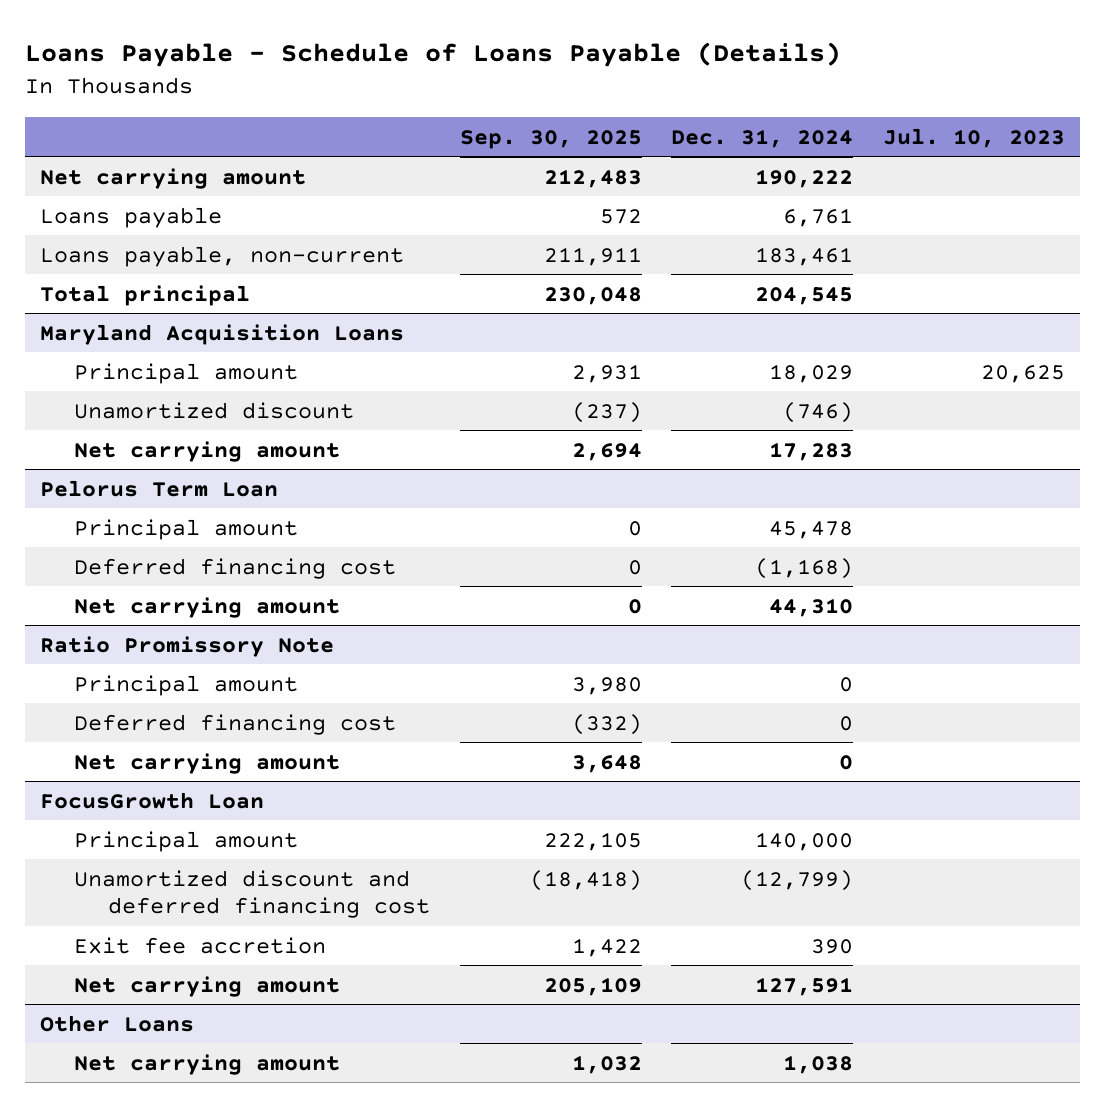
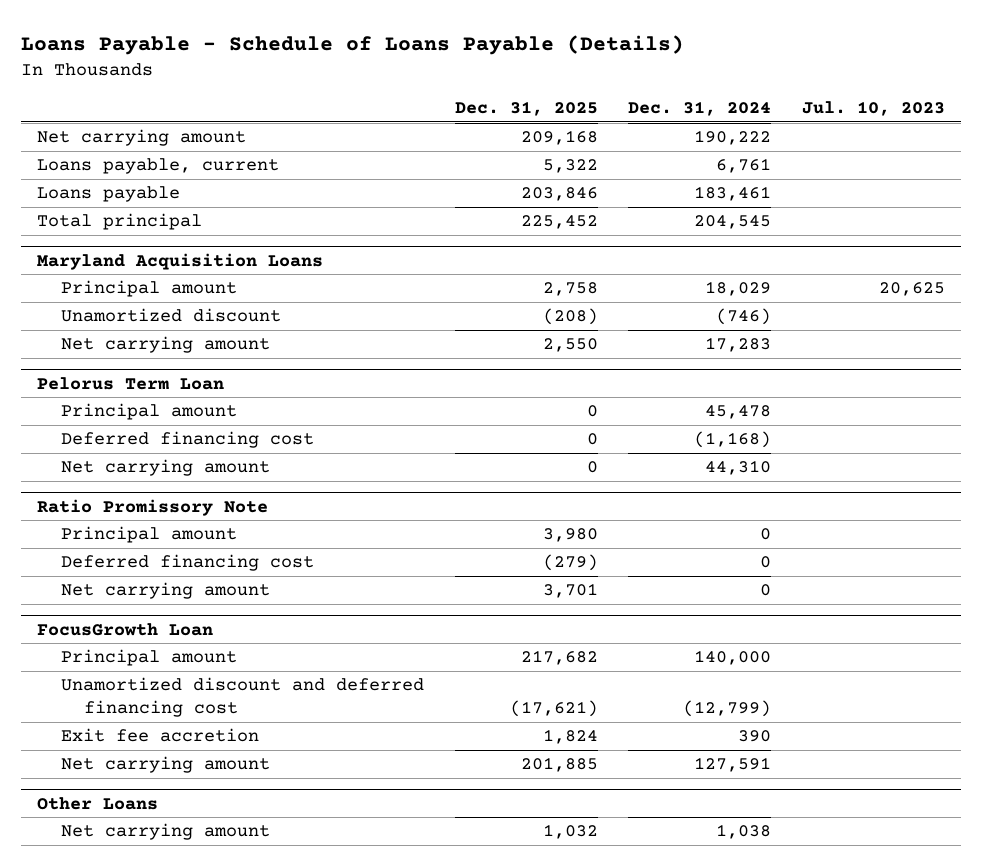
- | Sep. 30, 2025 | Dec. 31, 2024 | Jul. 10, 2023
+ | Dec. 31, 2025 | Dec. 31, 2024 | Jul. 10, 2023
- Loans payable | 572 | 6,761 |
- Loans payable, non-current | 211,911 | 183,461 |
+ Loans payable, current | 5,322 | 6,761 |
+ Loans payable | 203,846 | 183,461 |

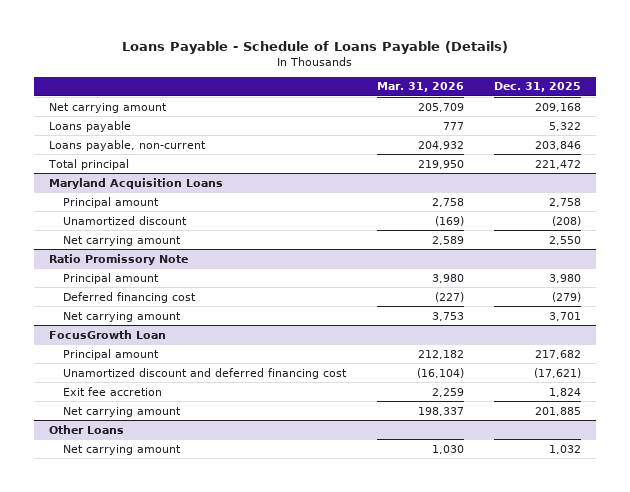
- | Dec. 31, 2025 | Dec. 31, 2024 | Jul. 10, 2023
+ | Mar. 31, 2026 | Dec. 31, 2025
- Loans payable, current | 5,322 | 6,761 |
- Loans payable | 203,846 | 183,461 |
- Total principal | 225,452 | 204,545 |
+ Loans payable | 777 | 5,322
+ Loans payable, non-current | 204,932 | 203,846
+ Total principal | 219,950 | 221,472
- Pelorus Term Loan
- Principal amount | 0 | 45,478 |
- Deferred financing cost | 0 | (1,168) |
- Net carrying amount | 0 | 44,310 |

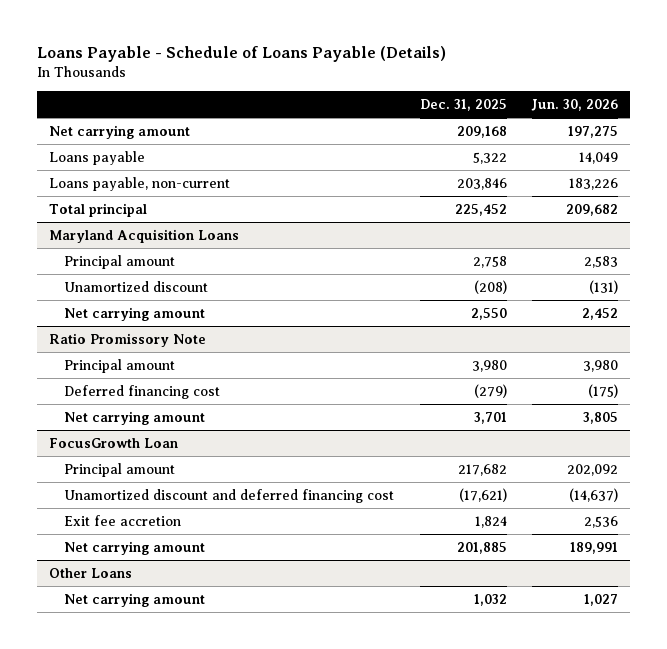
- | Mar. 31, 2026 | Dec. 31, 2025
+ | Dec. 31, 2025 | Jun. 30, 2026
- Total principal | 219,950 | 221,472
+ Total principal | 225,452 | 209,682

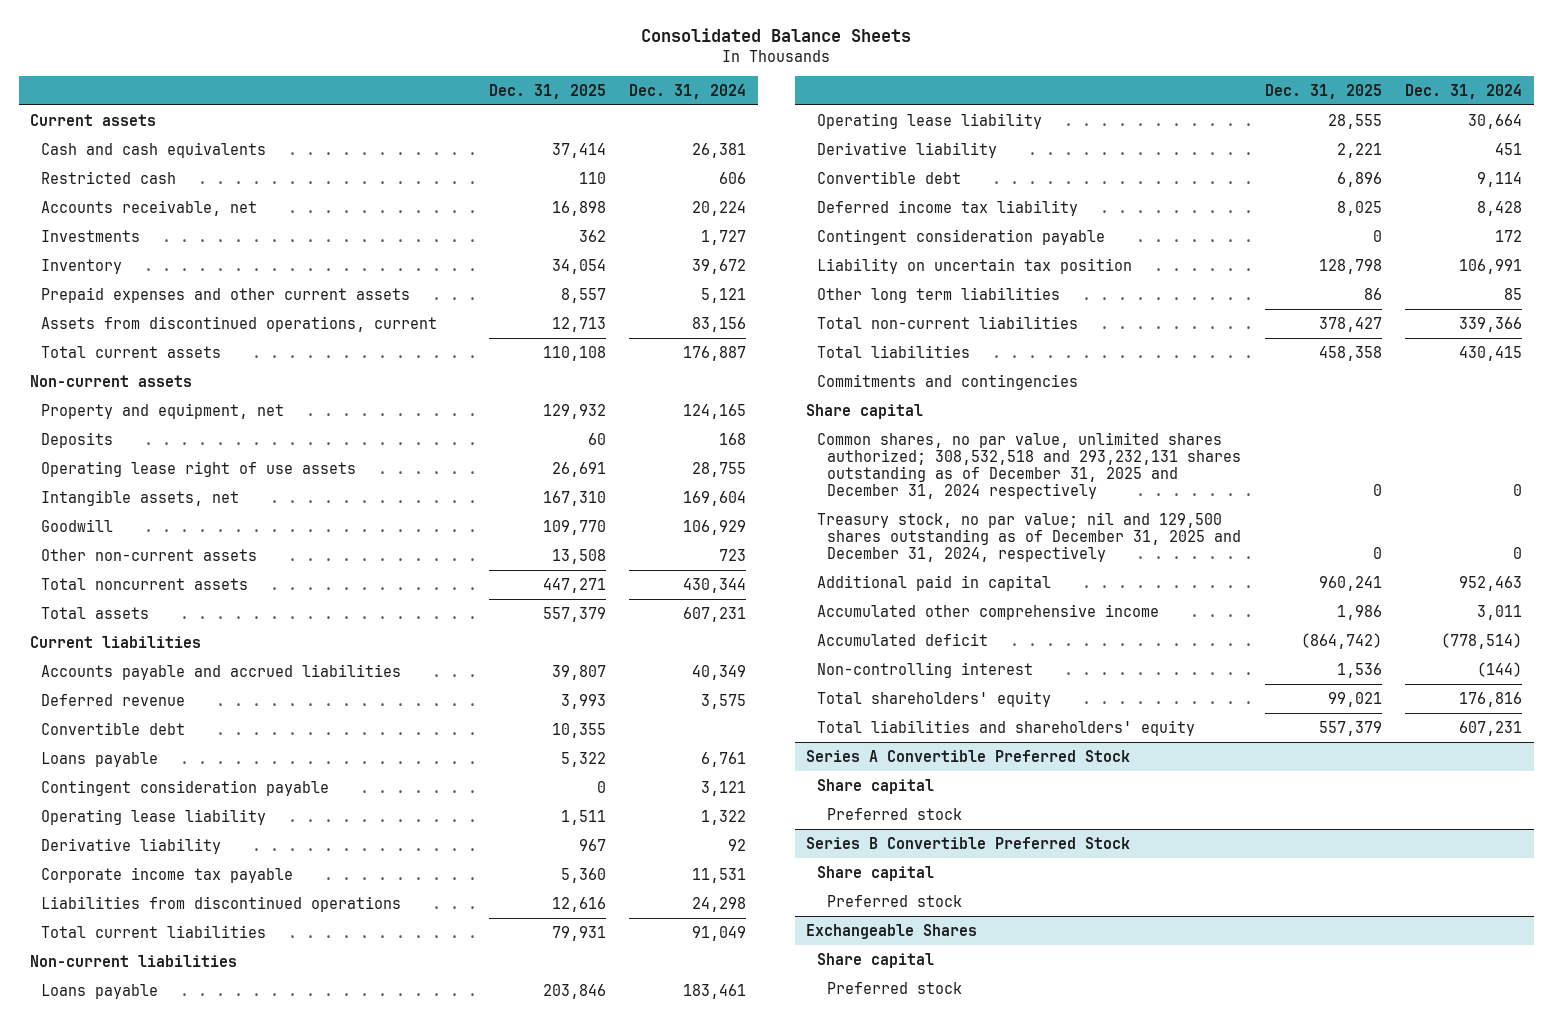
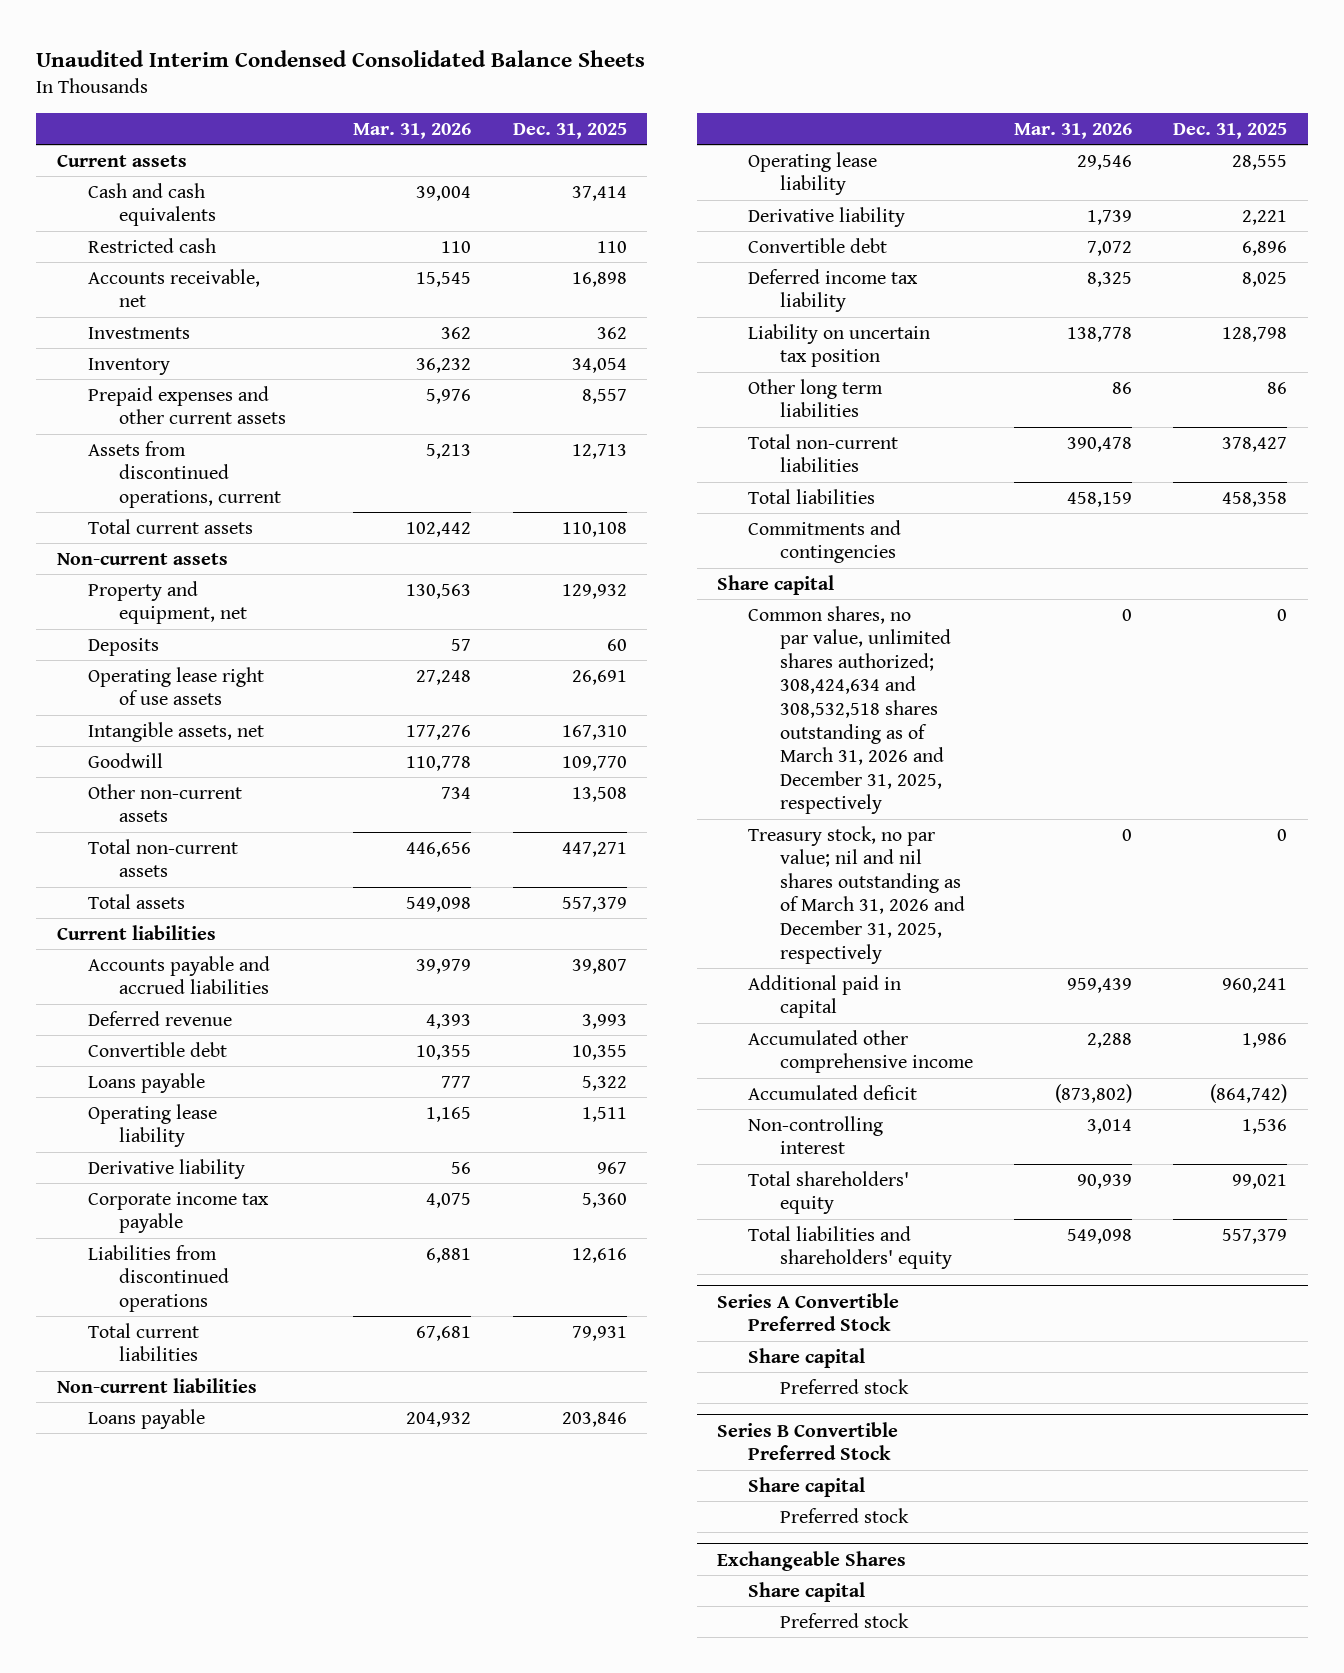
- Consolidated Balance Sheets
+ Unaudited Interim Condensed Consolidated Balance Sheets
- | Dec. 31, 2025 | Dec. 31, 2024
+ | Mar. 31, 2026 | Dec. 31, 2025
- Total noncurrent assets | 447,271 | 430,344
+ Total non-current assets | 446,656 | 447,271
- Contingent consideration payable | 0 | 3,121
- Contingent consideration payable | 0 | 172
- Common shares, no par value, unlimited shares authorized; 308,532,518 and 293,232,131 shares outstanding as of December 31, 2025 and December 31, 2024 respectively | 0 | 0
- Treasury stock, no par value; nil and 129,500 shares outstanding as of December 31, 2025 and December 31, 2024, respectively | 0 | 0
+ Common shares, no par value, unlimited shares authorized; 308,424,634 and 308,532,518 shares outstanding as of March 31, 2026 and December 31, 2025, respectively | 0 | 0
+ Treasury stock, no par value; nil and nil shares outstanding as of March 31, 2026 and December 31, 2025, respectively | 0 | 0

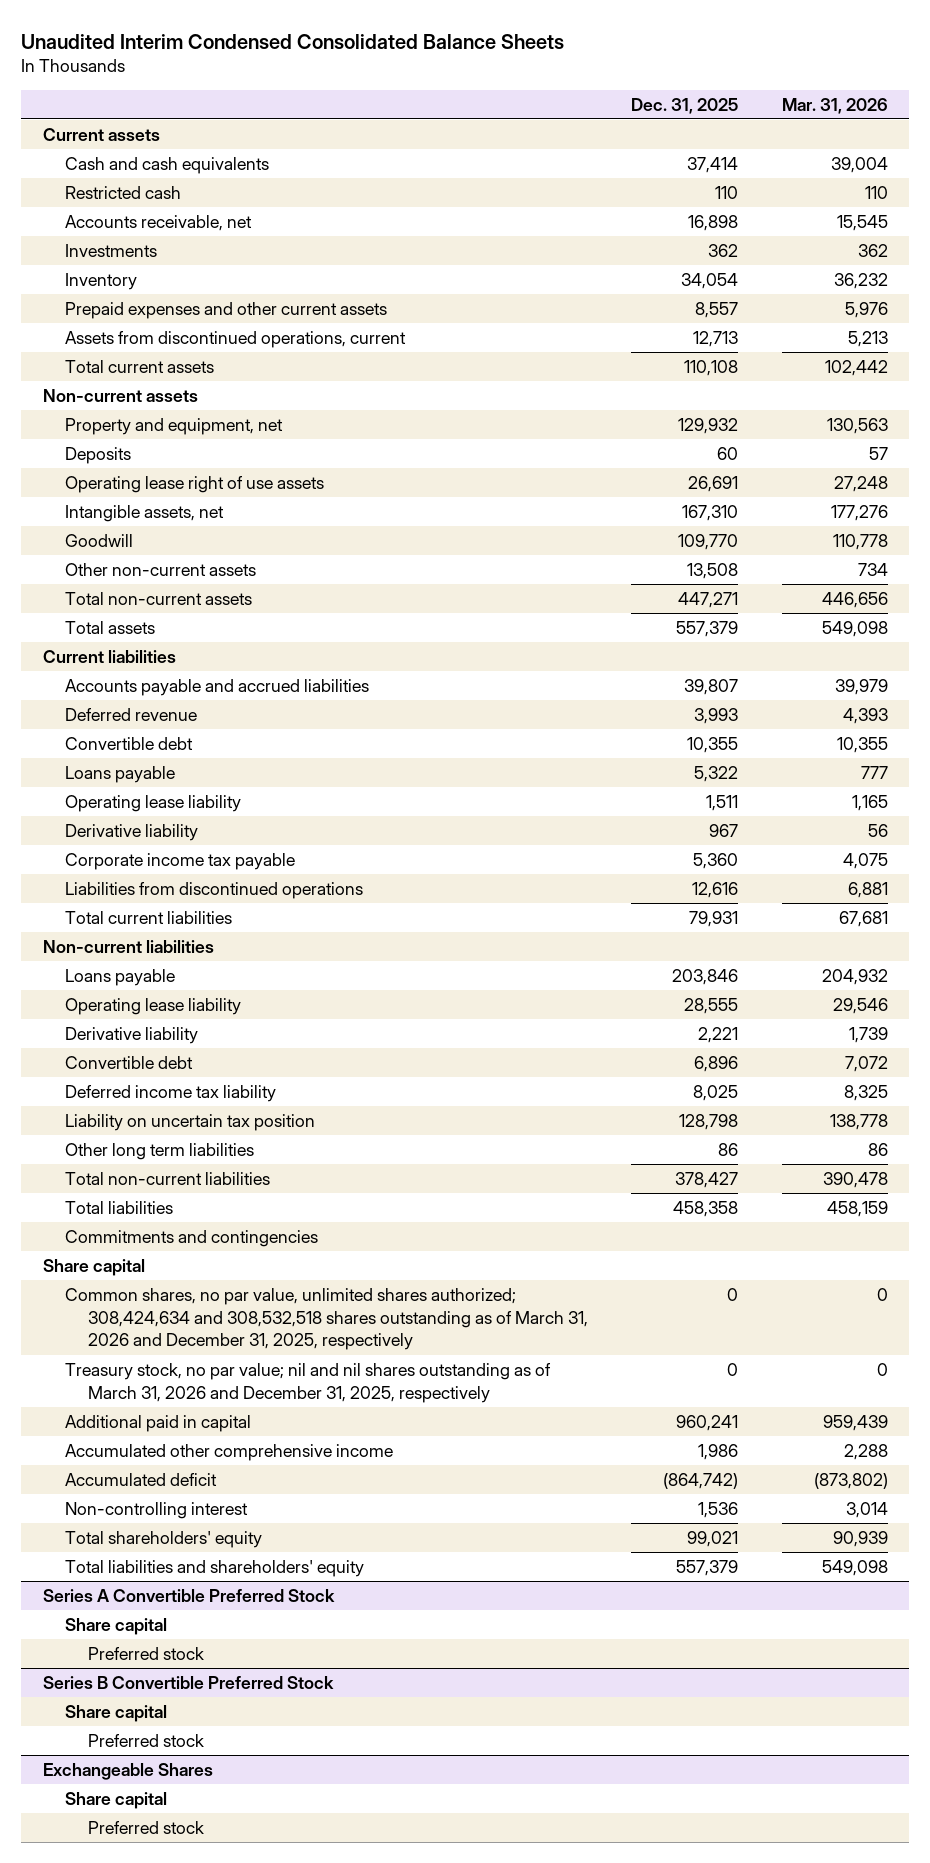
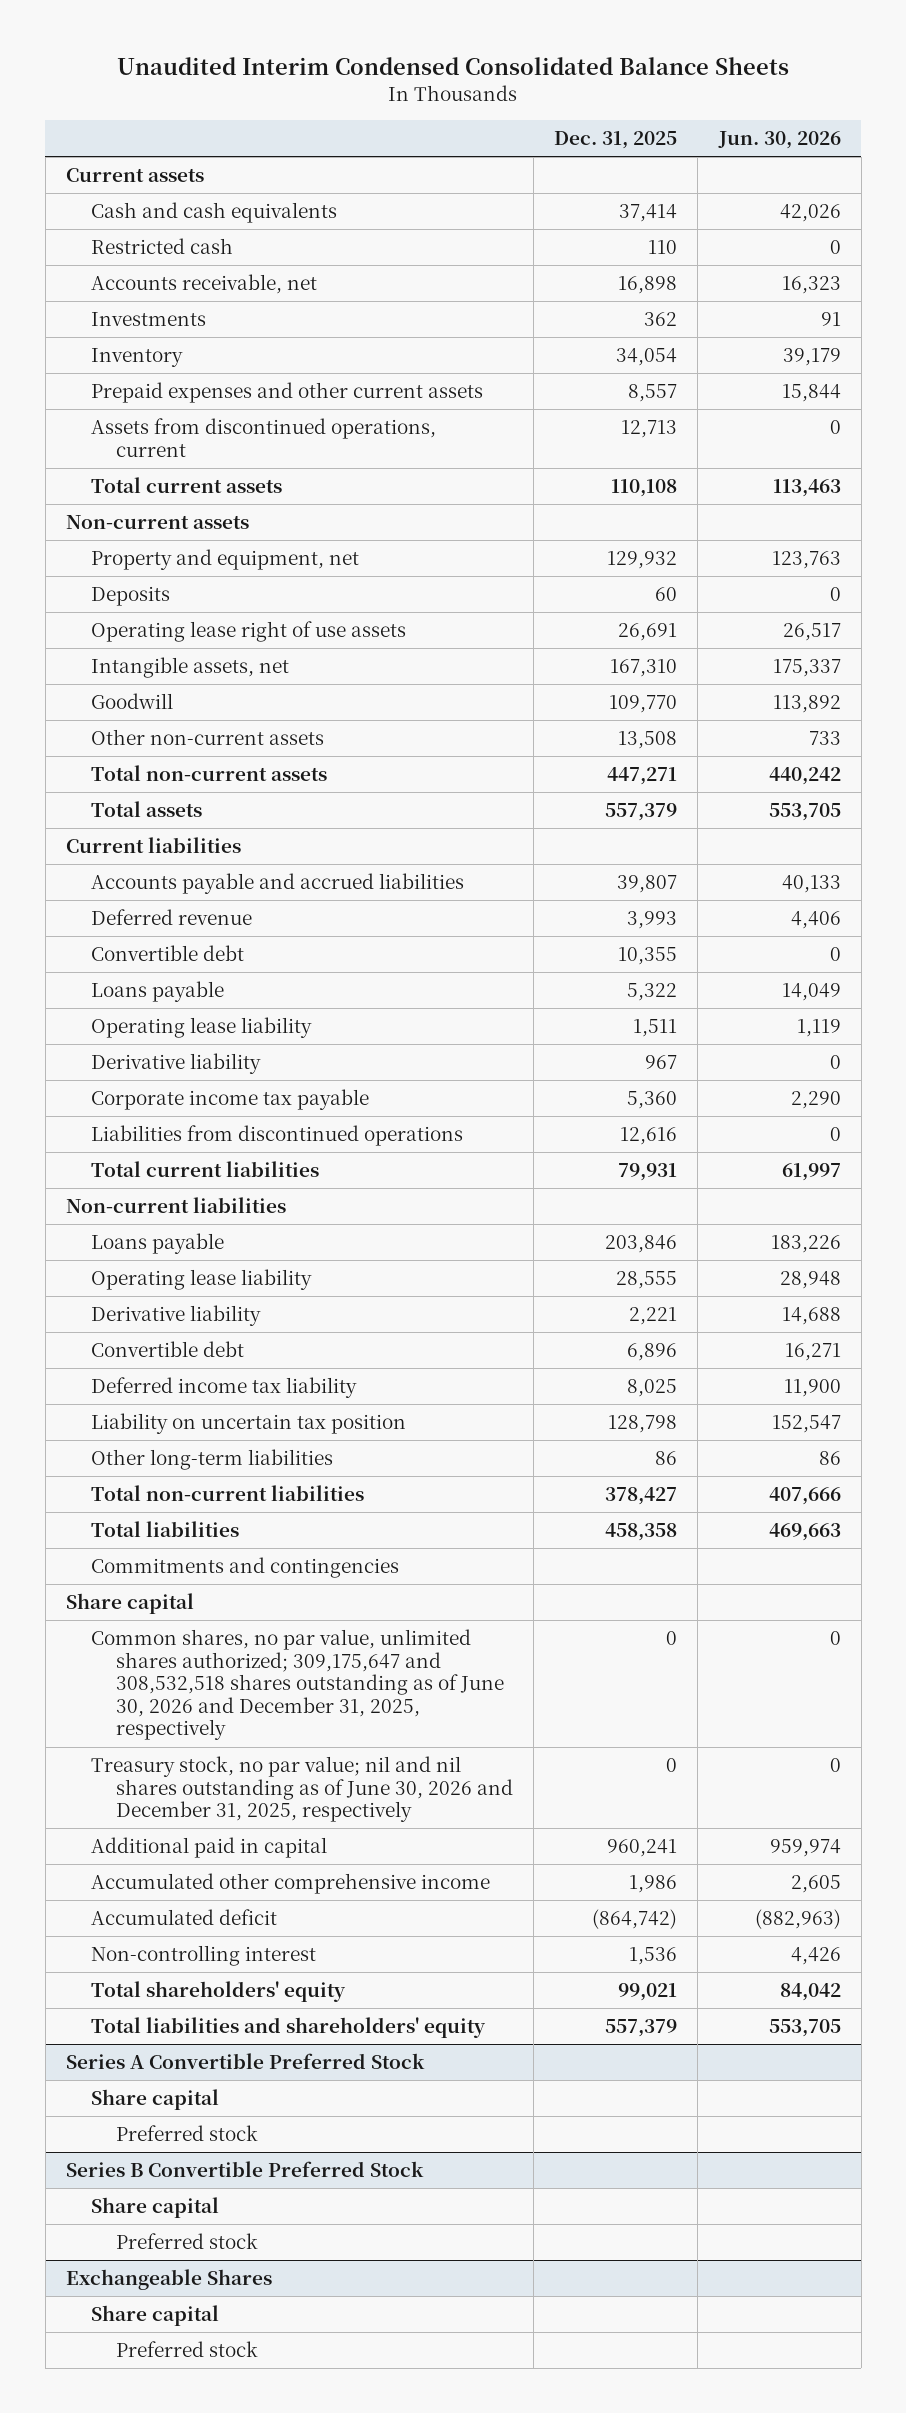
- | Dec. 31, 2025 | Mar. 31, 2026
+ | Dec. 31, 2025 | Jun. 30, 2026
- Other long term liabilities | 86 | 86
+ Other long-term liabilities | 86 | 86
- Common shares, no par value, unlimited shares authorized; 308,424,634 and 308,532,518 shares outstanding as of March 31, 2026 and December 31, 2025, respectively | 0 | 0
- Treasury stock, no par value; nil and nil shares outstanding as of March 31, 2026 and December 31, 2025, respectively | 0 | 0
+ Common shares, no par value, unlimited shares authorized; 309,175,647 and 308,532,518 shares outstanding as of June 30, 2026 and December 31, 2025, respectively | 0 | 0
+ Treasury stock, no par value; nil and nil shares outstanding as of June 30, 2026 and December 31, 2025, respectively | 0 | 0

